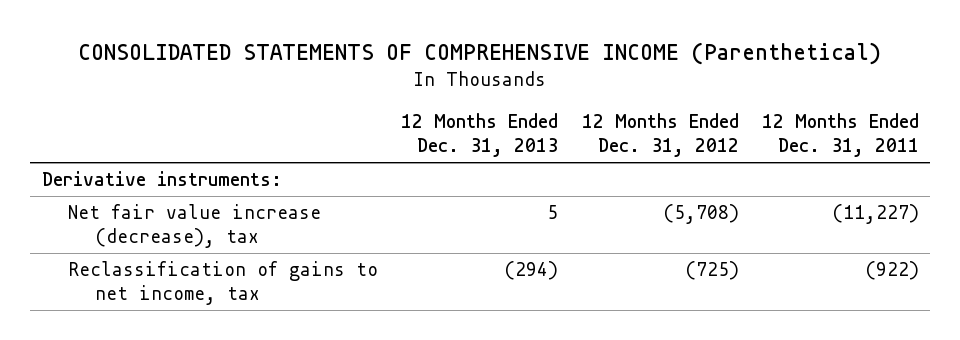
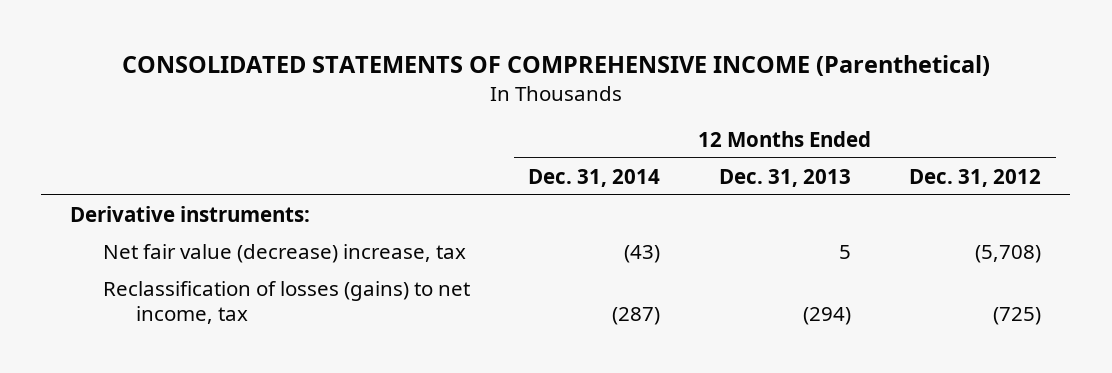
- | 12 Months Ended Dec. 31, 2013 | 12 Months Ended Dec. 31, 2012 | 12 Months Ended Dec. 31, 2011
+ | 12 Months Ended Dec. 31, 2014 | 12 Months Ended Dec. 31, 2013 | 12 Months Ended Dec. 31, 2012
- Net fair value increase (decrease), tax | 5 | (5,708) | (11,227)
- Reclassification of gains to net income, tax | (294) | (725) | (922)
+ Net fair value (decrease) increase, tax | (43) | 5 | (5,708)
+ Reclassification of losses (gains) to net income, tax | (287) | (294) | (725)

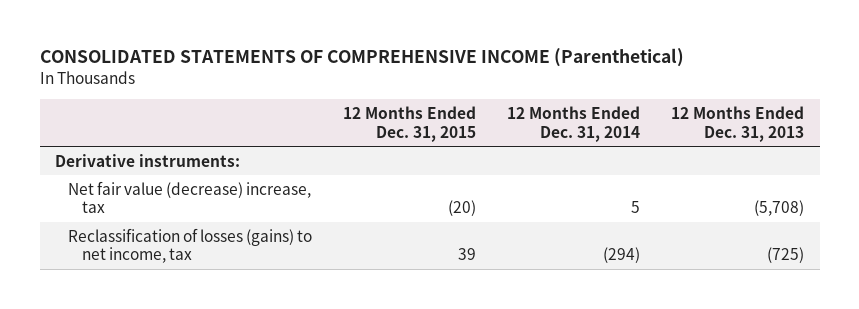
- | 12 Months Ended Dec. 31, 2014 | 12 Months Ended Dec. 31, 2013 | 12 Months Ended Dec. 31, 2012
+ | 12 Months Ended Dec. 31, 2015 | 12 Months Ended Dec. 31, 2014 | 12 Months Ended Dec. 31, 2013
- Net fair value (decrease) increase, tax | (43) | 5 | (5,708)
- Reclassification of losses (gains) to net income, tax | (287) | (294) | (725)
+ Net fair value (decrease) increase, tax | (20) | 5 | (5,708)
+ Reclassification of losses (gains) to net income, tax | 39 | (294) | (725)

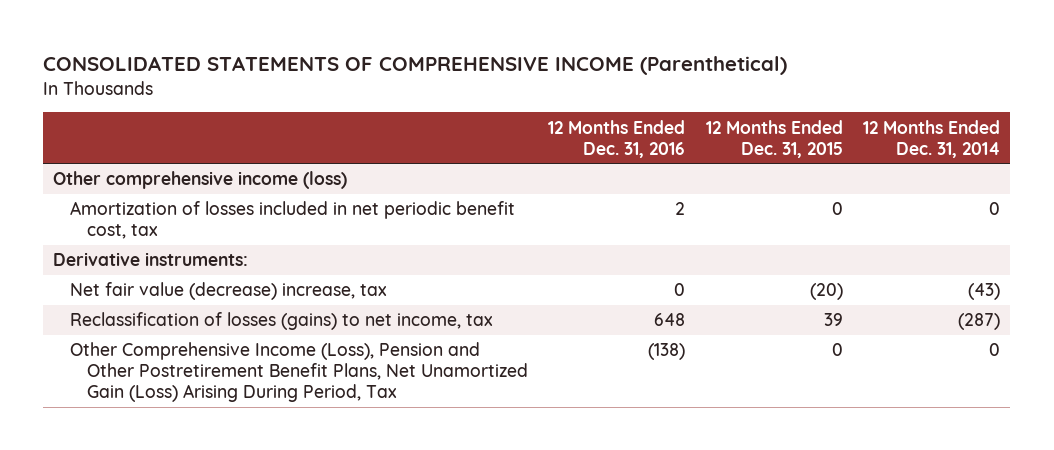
- | 12 Months Ended Dec. 31, 2015 | 12 Months Ended Dec. 31, 2014 | 12 Months Ended Dec. 31, 2013
+ | 12 Months Ended Dec. 31, 2016 | 12 Months Ended Dec. 31, 2015 | 12 Months Ended Dec. 31, 2014
+ Other comprehensive income (loss)
+ Amortization of losses included in net periodic benefit cost, tax | 2 | 0 | 0
- Net fair value (decrease) increase, tax | (20) | 5 | (5,708)
- Reclassification of losses (gains) to net income, tax | 39 | (294) | (725)
+ Net fair value (decrease) increase, tax | 0 | (20) | (43)
+ Reclassification of losses (gains) to net income, tax | 648 | 39 | (287)
+ Other Comprehensive Income (Loss), Pension and Other Postretirement Benefit Plans, Net Unamortized Gain (Loss) Arising During Period, Tax | (138) | 0 | 0

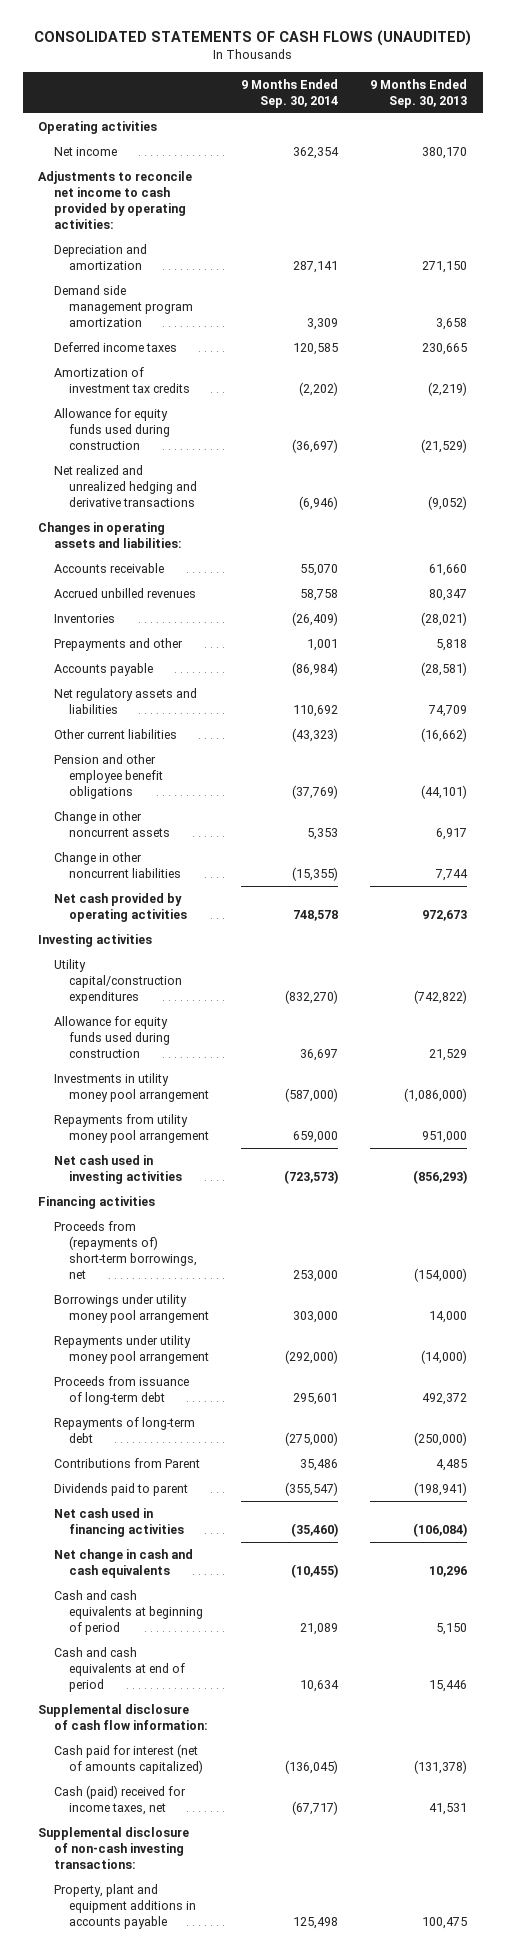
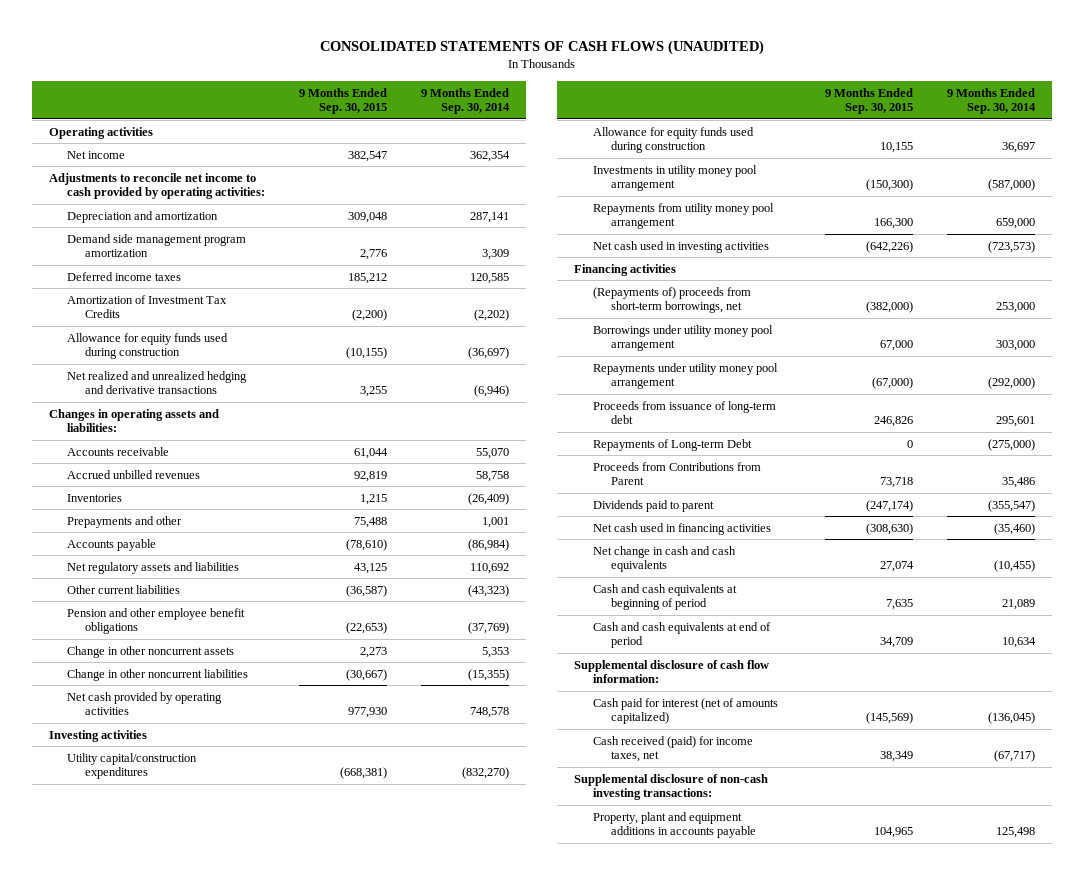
- | 9 Months Ended Sep. 30, 2014 | 9 Months Ended Sep. 30, 2013
+ | 9 Months Ended Sep. 30, 2015 | 9 Months Ended Sep. 30, 2014
- Amortization of investment tax credits | (2,202) | (2,219)
+ Amortization of Investment Tax Credits | (2,200) | (2,202)
- Proceeds from (repayments of) short-term borrowings, net | 253,000 | (154,000)
+ (Repayments of) proceeds from short-term borrowings, net | (382,000) | 253,000
- Repayments of long-term debt | (275,000) | (250,000)
- Contributions from Parent | 35,486 | 4,485
+ Repayments of Long-term Debt | 0 | (275,000)
+ Proceeds from Contributions from Parent | 73,718 | 35,486
- Cash (paid) received for income taxes, net | (67,717) | 41,531
+ Cash received (paid) for income taxes, net | 38,349 | (67,717)

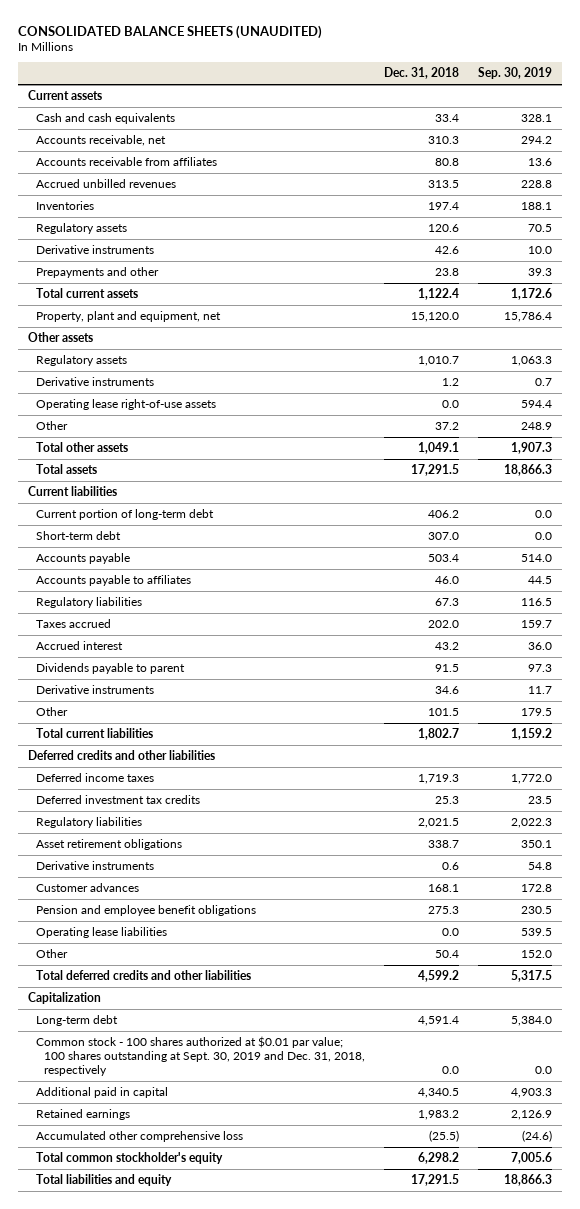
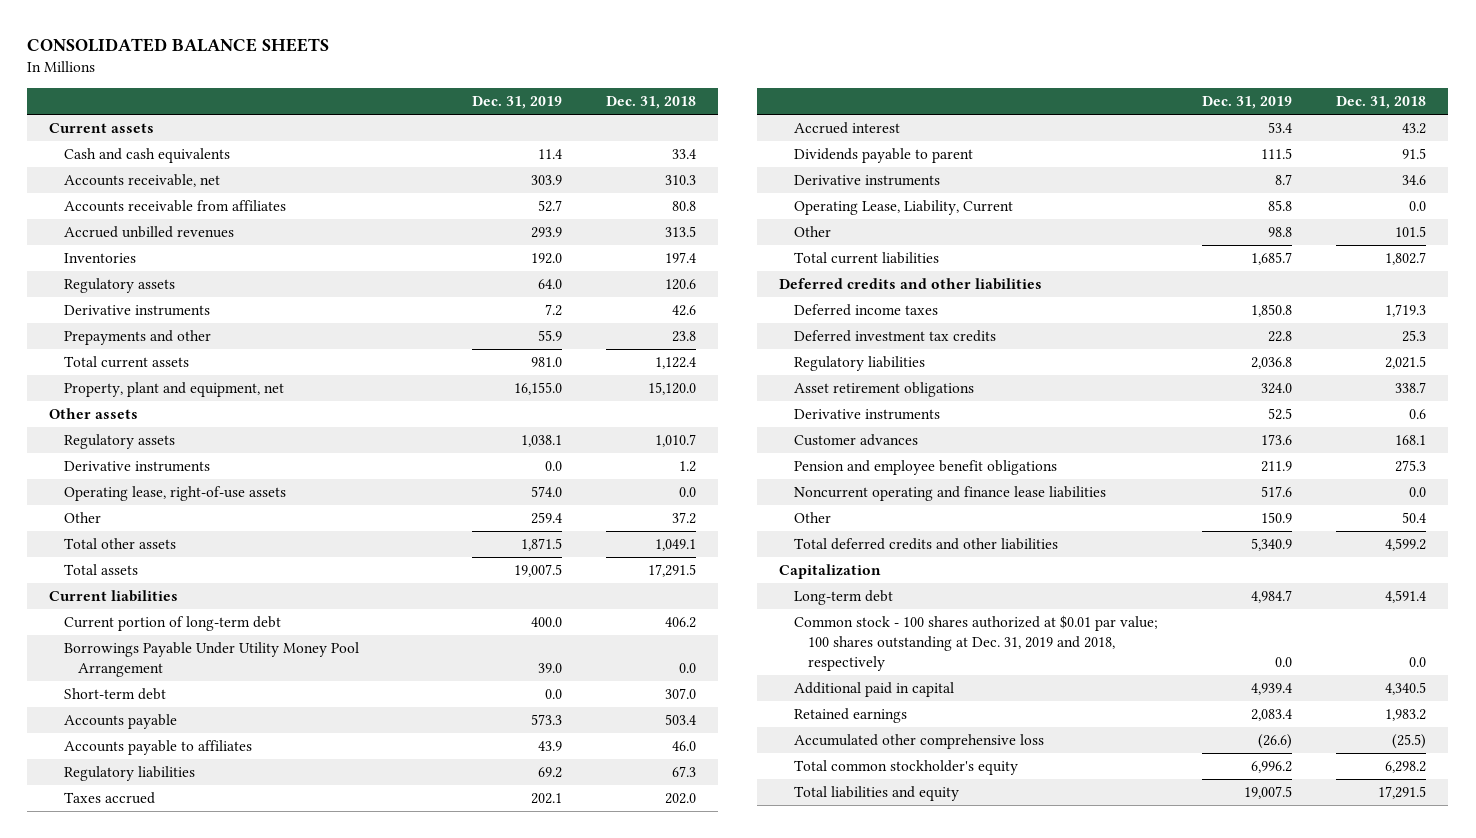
- CONSOLIDATED BALANCE SHEETS (UNAUDITED)
+ CONSOLIDATED BALANCE SHEETS
- | Dec. 31, 2018 | Sep. 30, 2019
+ | Dec. 31, 2019 | Dec. 31, 2018
- Operating lease right-of-use assets | 0.0 | 594.4
+ Operating lease, right-of-use assets | 574.0 | 0.0
+ Borrowings Payable Under Utility Money Pool Arrangement | 39.0 | 0.0
+ Operating Lease, Liability, Current | 85.8 | 0.0
- Operating lease liabilities | 0.0 | 539.5
+ Noncurrent operating and finance lease liabilities | 517.6 | 0.0
- Common stock - 100 shares authorized at $0.01 par value; 100 shares outstanding at Sept. 30, 2019 and Dec. 31, 2018, respectively | 0.0 | 0.0
+ Common stock - 100 shares authorized at $0.01 par value; 100 shares outstanding at Dec. 31, 2019 and 2018, respectively | 0.0 | 0.0

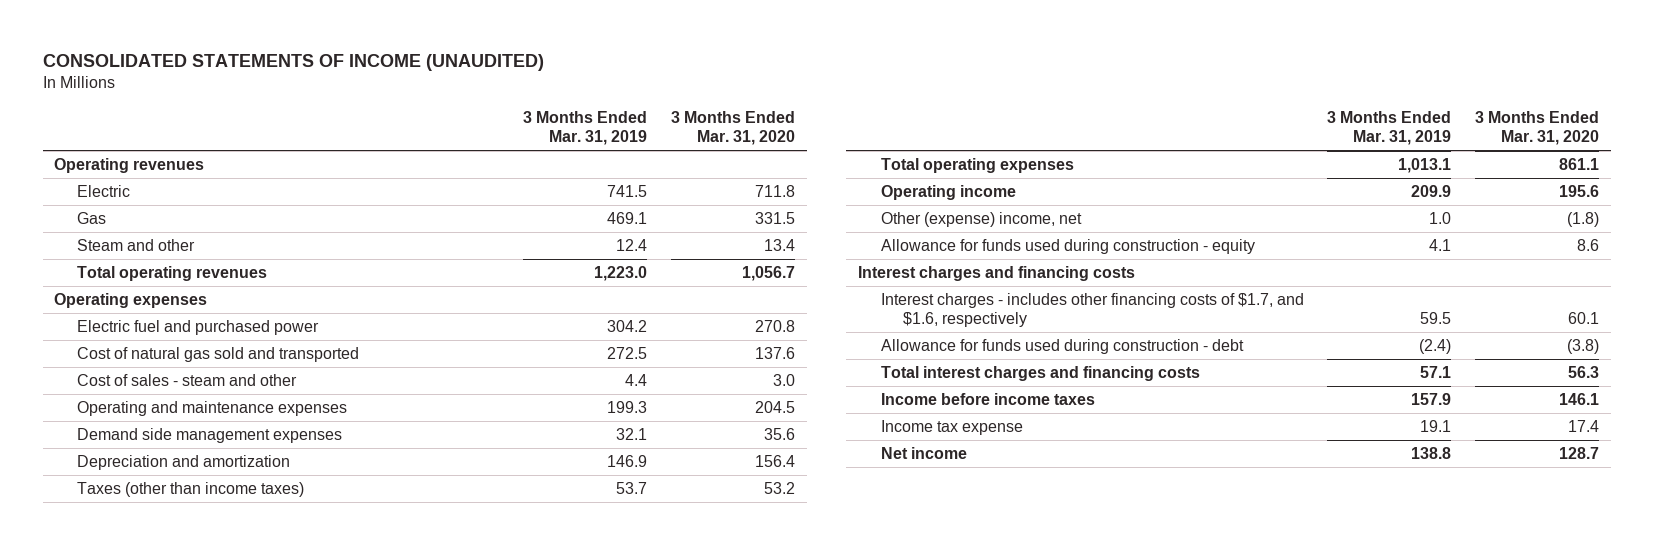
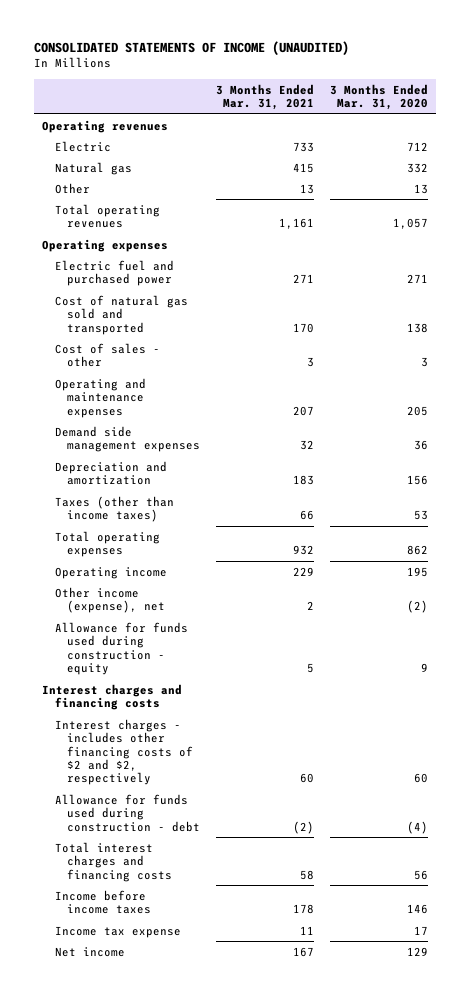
- | 3 Months Ended Mar. 31, 2019 | 3 Months Ended Mar. 31, 2020
+ | 3 Months Ended Mar. 31, 2021 | 3 Months Ended Mar. 31, 2020
- Electric | 741.5 | 711.8
- Gas | 469.1 | 331.5
- Steam and other | 12.4 | 13.4
- Total operating revenues | 1,223.0 | 1,056.7
+ Electric | 733 | 712
+ Natural gas | 415 | 332
+ Other | 13 | 13
+ Total operating revenues | 1,161 | 1,057
- Electric fuel and purchased power | 304.2 | 270.8
- Cost of natural gas sold and transported | 272.5 | 137.6
- Cost of sales - steam and other | 4.4 | 3.0
- Operating and maintenance expenses | 199.3 | 204.5
- Demand side management expenses | 32.1 | 35.6
- Depreciation and amortization | 146.9 | 156.4
- Taxes (other than income taxes) | 53.7 | 53.2
- Total operating expenses | 1,013.1 | 861.1
- Operating income | 209.9 | 195.6
- Other (expense) income, net | 1.0 | (1.8)
- Allowance for funds used during construction - equity | 4.1 | 8.6
+ Electric fuel and purchased power | 271 | 271
+ Cost of natural gas sold and transported | 170 | 138
+ Cost of sales - other | 3 | 3
+ Operating and maintenance expenses | 207 | 205
+ Demand side management expenses | 32 | 36
+ Depreciation and amortization | 183 | 156
+ Taxes (other than income taxes) | 66 | 53
+ Total operating expenses | 932 | 862
+ Operating income | 229 | 195
+ Other income (expense), net | 2 | (2)
+ Allowance for funds used during construction - equity | 5 | 9
- Interest charges - includes other financing costs of $1.7, and $1.6, respectively | 59.5 | 60.1
- Allowance for funds used during construction - debt | (2.4) | (3.8)
- Total interest charges and financing costs | 57.1 | 56.3
- Income before income taxes | 157.9 | 146.1
- Income tax expense | 19.1 | 17.4
- Net income | 138.8 | 128.7
+ Interest charges - includes other financing costs of $2 and $2, respectively | 60 | 60
+ Allowance for funds used during construction - debt | (2) | (4)
+ Total interest charges and financing costs | 58 | 56
+ Income before income taxes | 178 | 146
+ Income tax expense | 11 | 17
+ Net income | 167 | 129

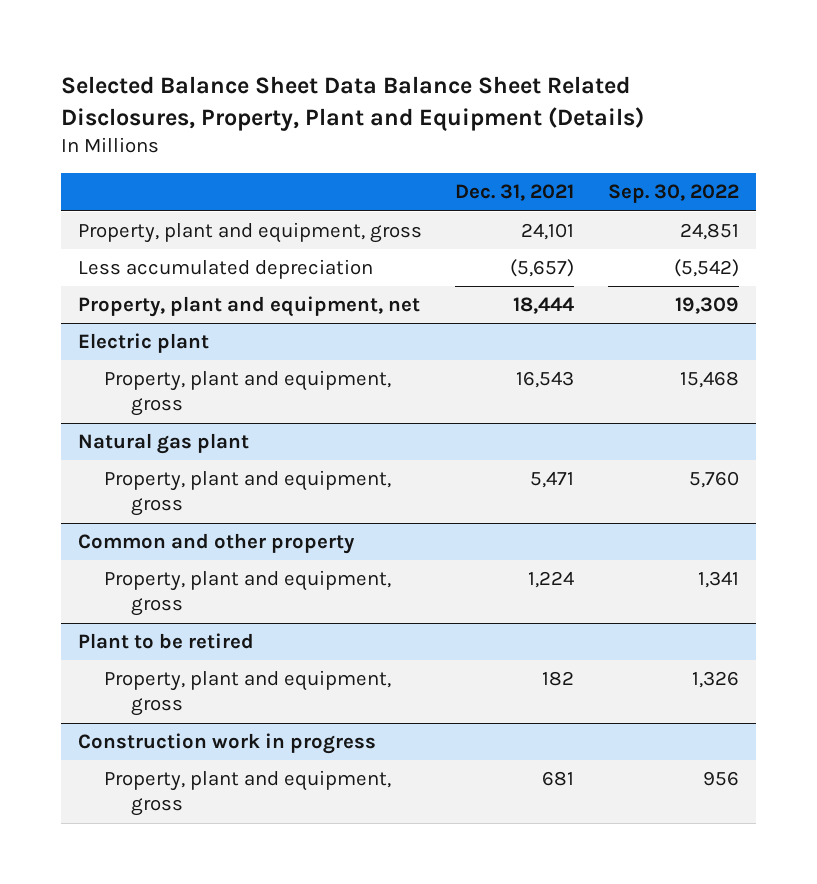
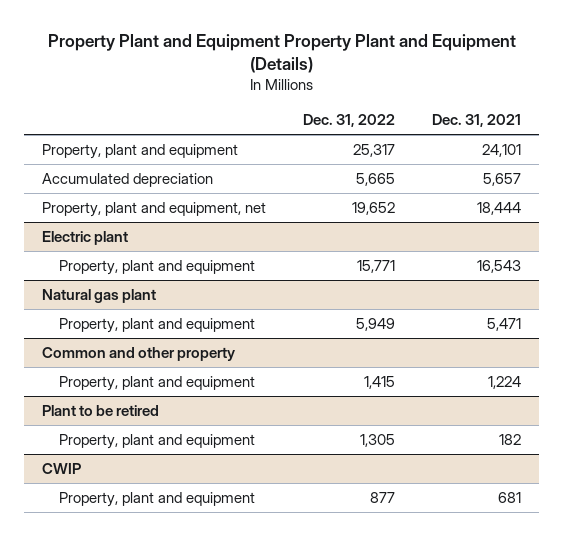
- Selected Balance Sheet Data Balance Sheet Related Disclosures, Property, Plant and Equipment (Details)
+ Property Plant and Equipment Property Plant and Equipment (Details)
- | Dec. 31, 2021 | Sep. 30, 2022
+ | Dec. 31, 2022 | Dec. 31, 2021
- Property, plant and equipment, gross | 24,101 | 24,851
- Less accumulated depreciation | (5,657) | (5,542)
+ Property, plant and equipment | 25,317 | 24,101
+ Accumulated depreciation | 5,665 | 5,657
@ Electric plant
- Property, plant and equipment, gross | 16,543 | 15,468
+ Property, plant and equipment | 15,771 | 16,543
@ Natural gas plant
- Property, plant and equipment, gross | 5,471 | 5,760
+ Property, plant and equipment | 5,949 | 5,471
@ Common and other property
- Property, plant and equipment, gross | 1,224 | 1,341
+ Property, plant and equipment | 1,415 | 1,224
@ Plant to be retired
- Property, plant and equipment, gross | 182 | 1,326
- Construction work in progress
- Property, plant and equipment, gross | 681 | 956
@ Plant to be retired
+ Property, plant and equipment | 1,305 | 182
+ CWIP
+ Property, plant and equipment | 877 | 681

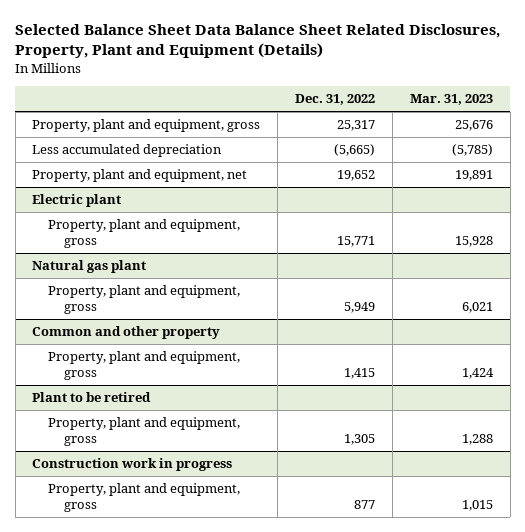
- Property Plant and Equipment Property Plant and Equipment (Details)
+ Selected Balance Sheet Data Balance Sheet Related Disclosures, Property, Plant and Equipment (Details)
- | Dec. 31, 2022 | Dec. 31, 2021
+ | Dec. 31, 2022 | Mar. 31, 2023
- Property, plant and equipment | 25,317 | 24,101
- Accumulated depreciation | 5,665 | 5,657
+ Property, plant and equipment, gross | 25,317 | 25,676
+ Less accumulated depreciation | (5,665) | (5,785)
@ Electric plant
- Property, plant and equipment | 15,771 | 16,543
+ Property, plant and equipment, gross | 15,771 | 15,928
@ Natural gas plant
- Property, plant and equipment | 5,949 | 5,471
+ Property, plant and equipment, gross | 5,949 | 6,021
@ Common and other property
- Property, plant and equipment | 1,415 | 1,224
+ Property, plant and equipment, gross | 1,415 | 1,424
@ Plant to be retired
- Property, plant and equipment | 1,305 | 182
- CWIP
- Property, plant and equipment | 877 | 681
@ Plant to be retired
+ Property, plant and equipment, gross | 1,305 | 1,288
+ Construction work in progress
+ Property, plant and equipment, gross | 877 | 1,015

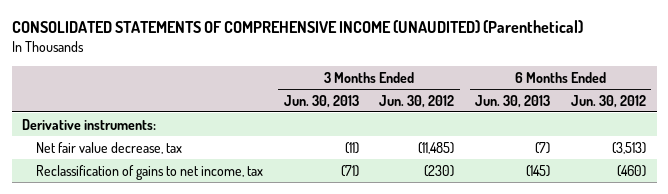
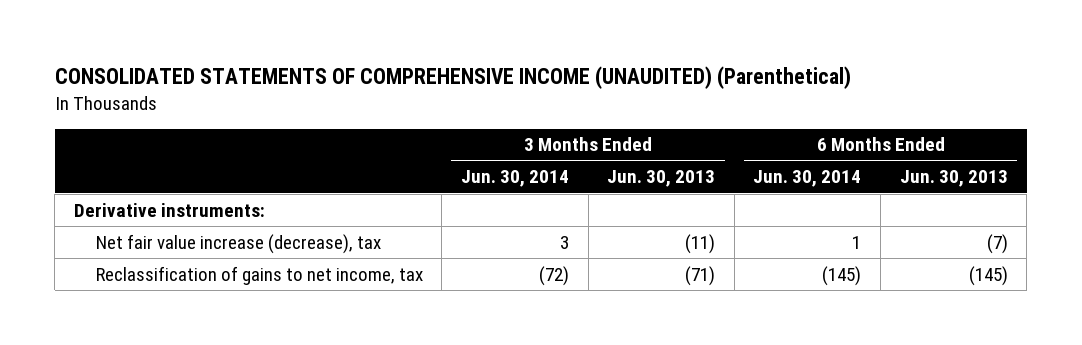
- | 3 Months Ended Jun. 30, 2013 | 3 Months Ended Jun. 30, 2012 | 6 Months Ended Jun. 30, 2013 | 6 Months Ended Jun. 30, 2012
+ | 3 Months Ended Jun. 30, 2014 | 3 Months Ended Jun. 30, 2013 | 6 Months Ended Jun. 30, 2014 | 6 Months Ended Jun. 30, 2013
- Net fair value decrease, tax | (11) | (11,485) | (7) | (3,513)
+ Net fair value increase (decrease), tax | 3 | (11) | 1 | (7)

